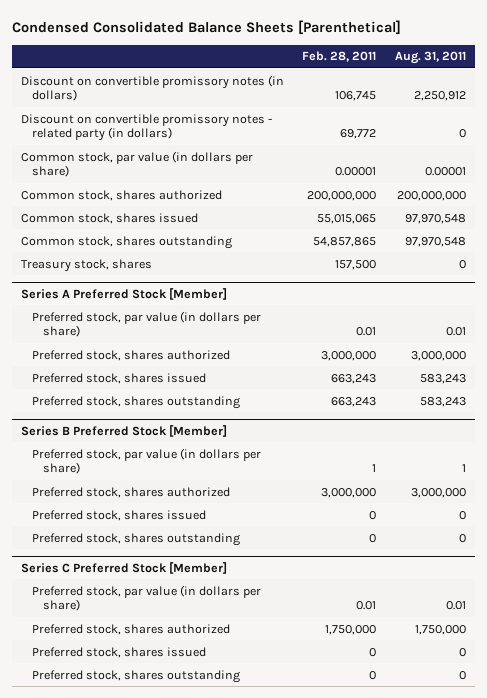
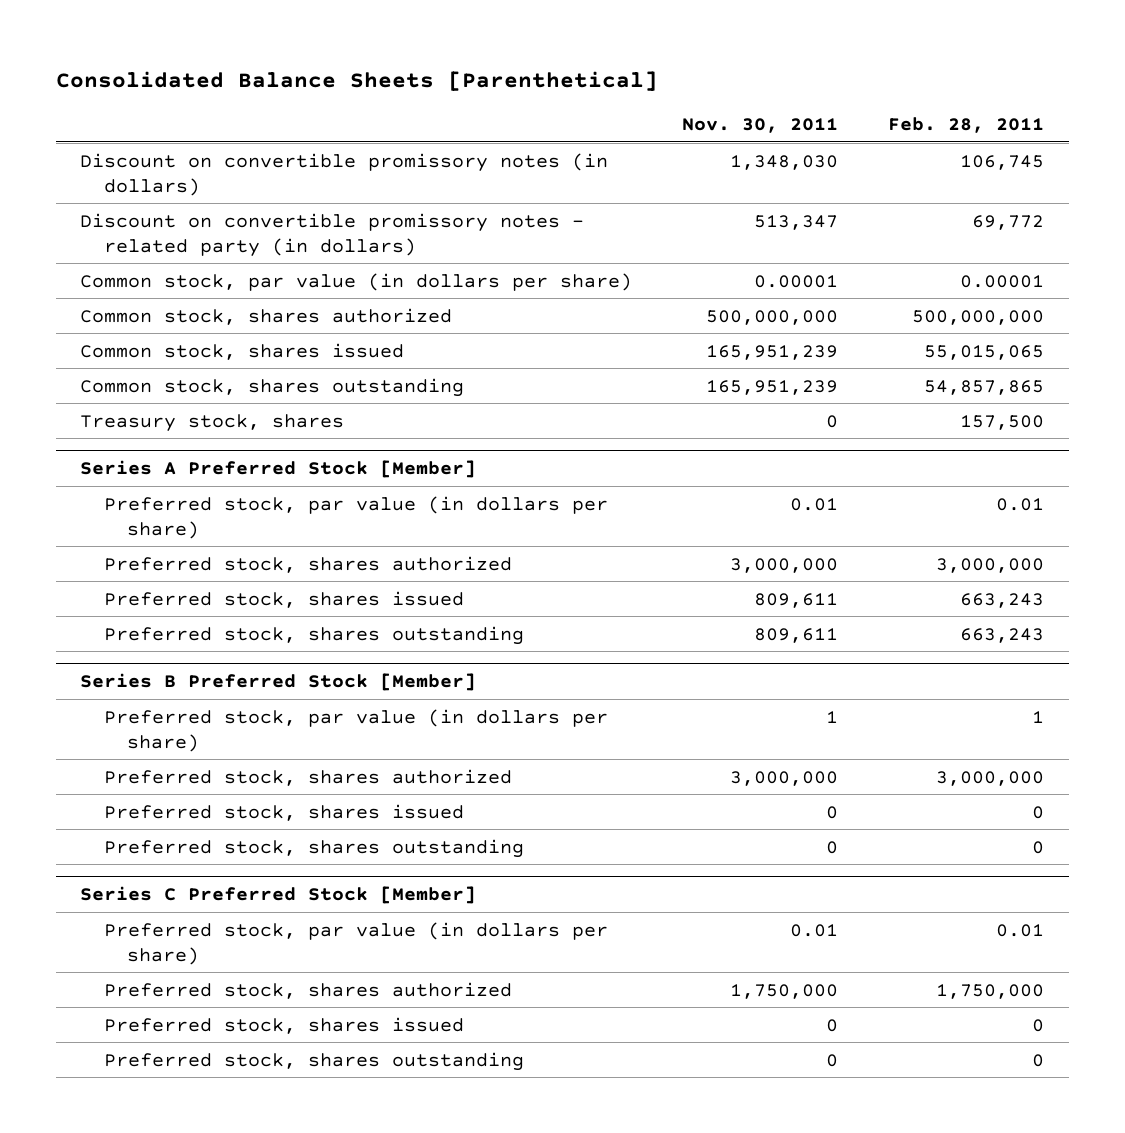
- Condensed Consolidated Balance Sheets [Parenthetical]
+ Consolidated Balance Sheets [Parenthetical]
- | Feb. 28, 2011 | Aug. 31, 2011
+ | Nov. 30, 2011 | Feb. 28, 2011
- Common stock, shares authorized | 200,000,000 | 200,000,000
+ Common stock, shares authorized | 500,000,000 | 500,000,000

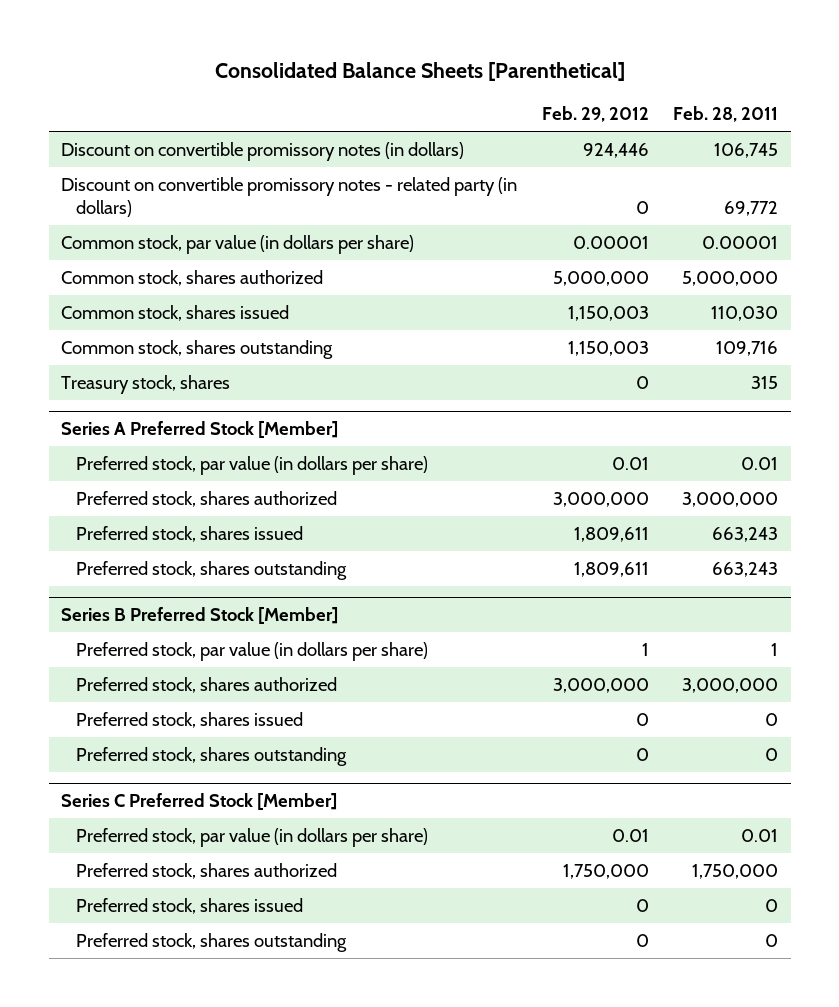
- | Nov. 30, 2011 | Feb. 28, 2011
+ | Feb. 29, 2012 | Feb. 28, 2011
- Common stock, shares authorized | 500,000,000 | 500,000,000
- Common stock, shares issued | 165,951,239 | 55,015,065
- Common stock, shares outstanding | 165,951,239 | 54,857,865
- Treasury stock, shares | 0 | 157,500
+ Common stock, shares authorized | 5,000,000 | 5,000,000
+ Common stock, shares issued | 1,150,003 | 110,030
+ Common stock, shares outstanding | 1,150,003 | 109,716
+ Treasury stock, shares | 0 | 315

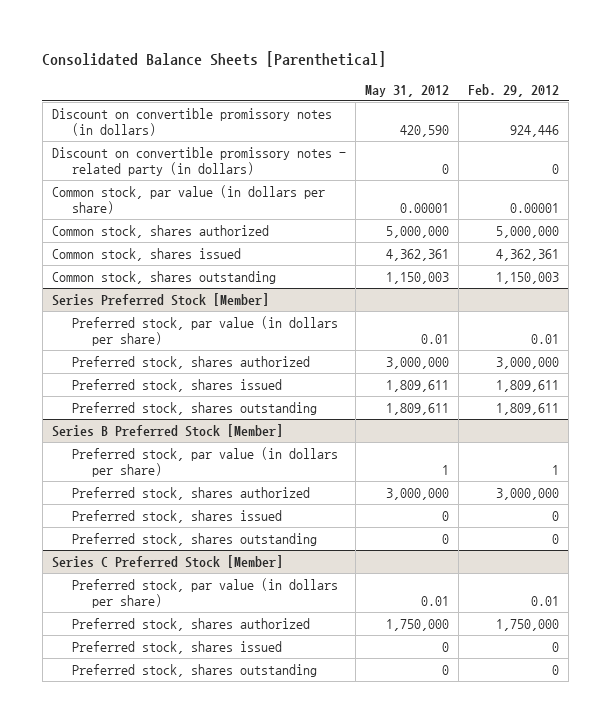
- | Feb. 29, 2012 | Feb. 28, 2011
+ | May 31, 2012 | Feb. 29, 2012
- Common stock, shares issued | 1,150,003 | 110,030
+ Common stock, shares issued | 4,362,361 | 4,362,361
- Treasury stock, shares | 0 | 315
- Series A Preferred Stock [Member]
+ Series Preferred Stock [Member]

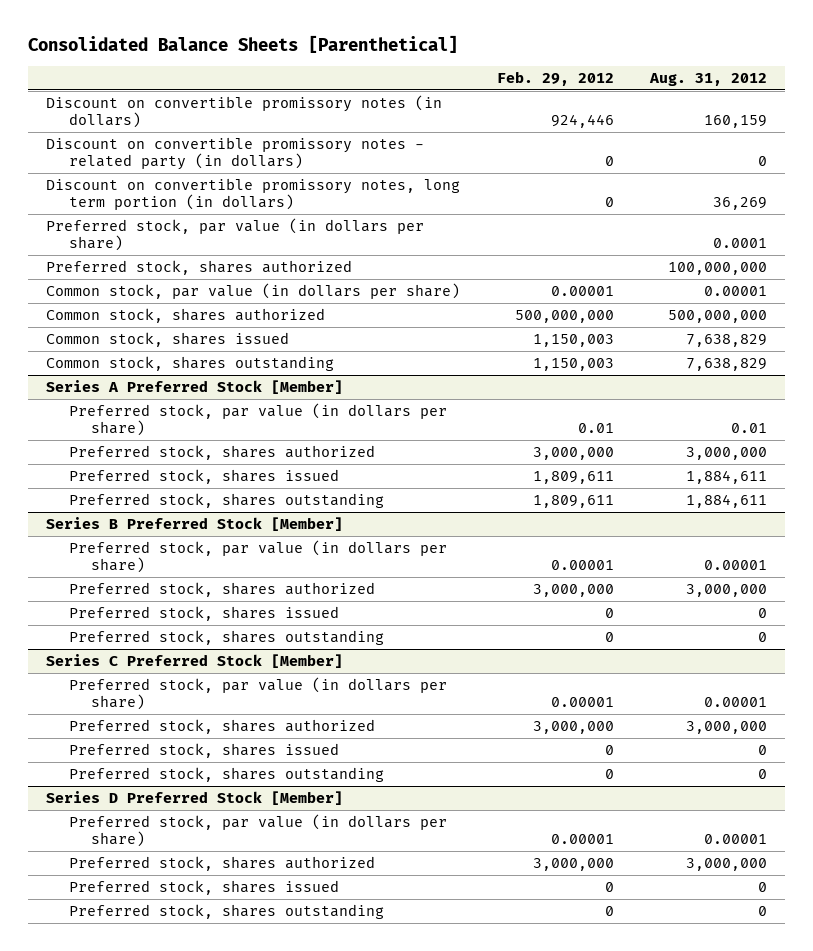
- | May 31, 2012 | Feb. 29, 2012
+ | Feb. 29, 2012 | Aug. 31, 2012
+ Discount on convertible promissory notes, long term portion (in dollars) | 0 | 36,269
+ Preferred stock, par value (in dollars per share) | | 0.0001
+ Preferred stock, shares authorized | | 100,000,000
- Common stock, shares authorized | 5,000,000 | 5,000,000
- Common stock, shares issued | 4,362,361 | 4,362,361
+ Common stock, shares authorized | 500,000,000 | 500,000,000
+ Common stock, shares issued | 1,150,003 | 7,638,829
- Series Preferred Stock [Member]
+ Series A Preferred Stock [Member]
@ Series B Preferred Stock [Member]
- Preferred stock, par value (in dollars per share) | 1 | 1
+ Preferred stock, par value (in dollars per share) | 0.00001 | 0.00001
@ Series C Preferred Stock [Member]
- Preferred stock, par value (in dollars per share) | 0.01 | 0.01
- Preferred stock, shares authorized | 1,750,000 | 1,750,000
+ Preferred stock, par value (in dollars per share) | 0.00001 | 0.00001
+ Preferred stock, shares authorized | 3,000,000 | 3,000,000
+ Series D Preferred Stock [Member]
+ Preferred stock, par value (in dollars per share) | 0.00001 | 0.00001
+ Preferred stock, shares authorized | 3,000,000 | 3,000,000
+ Preferred stock, shares issued | 0 | 0
+ Preferred stock, shares outstanding | 0 | 0

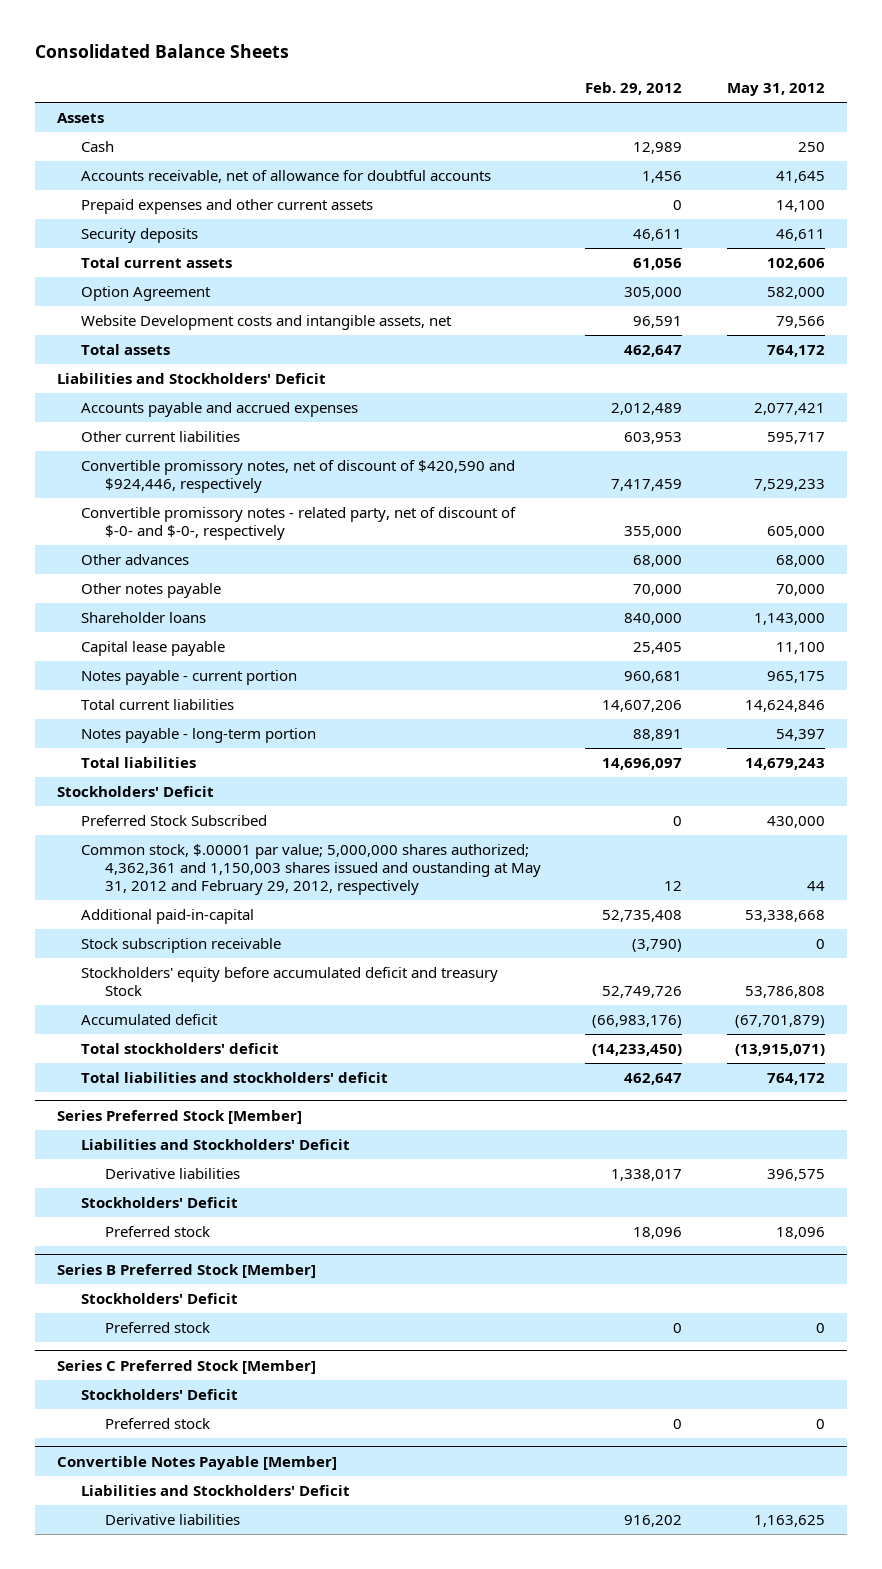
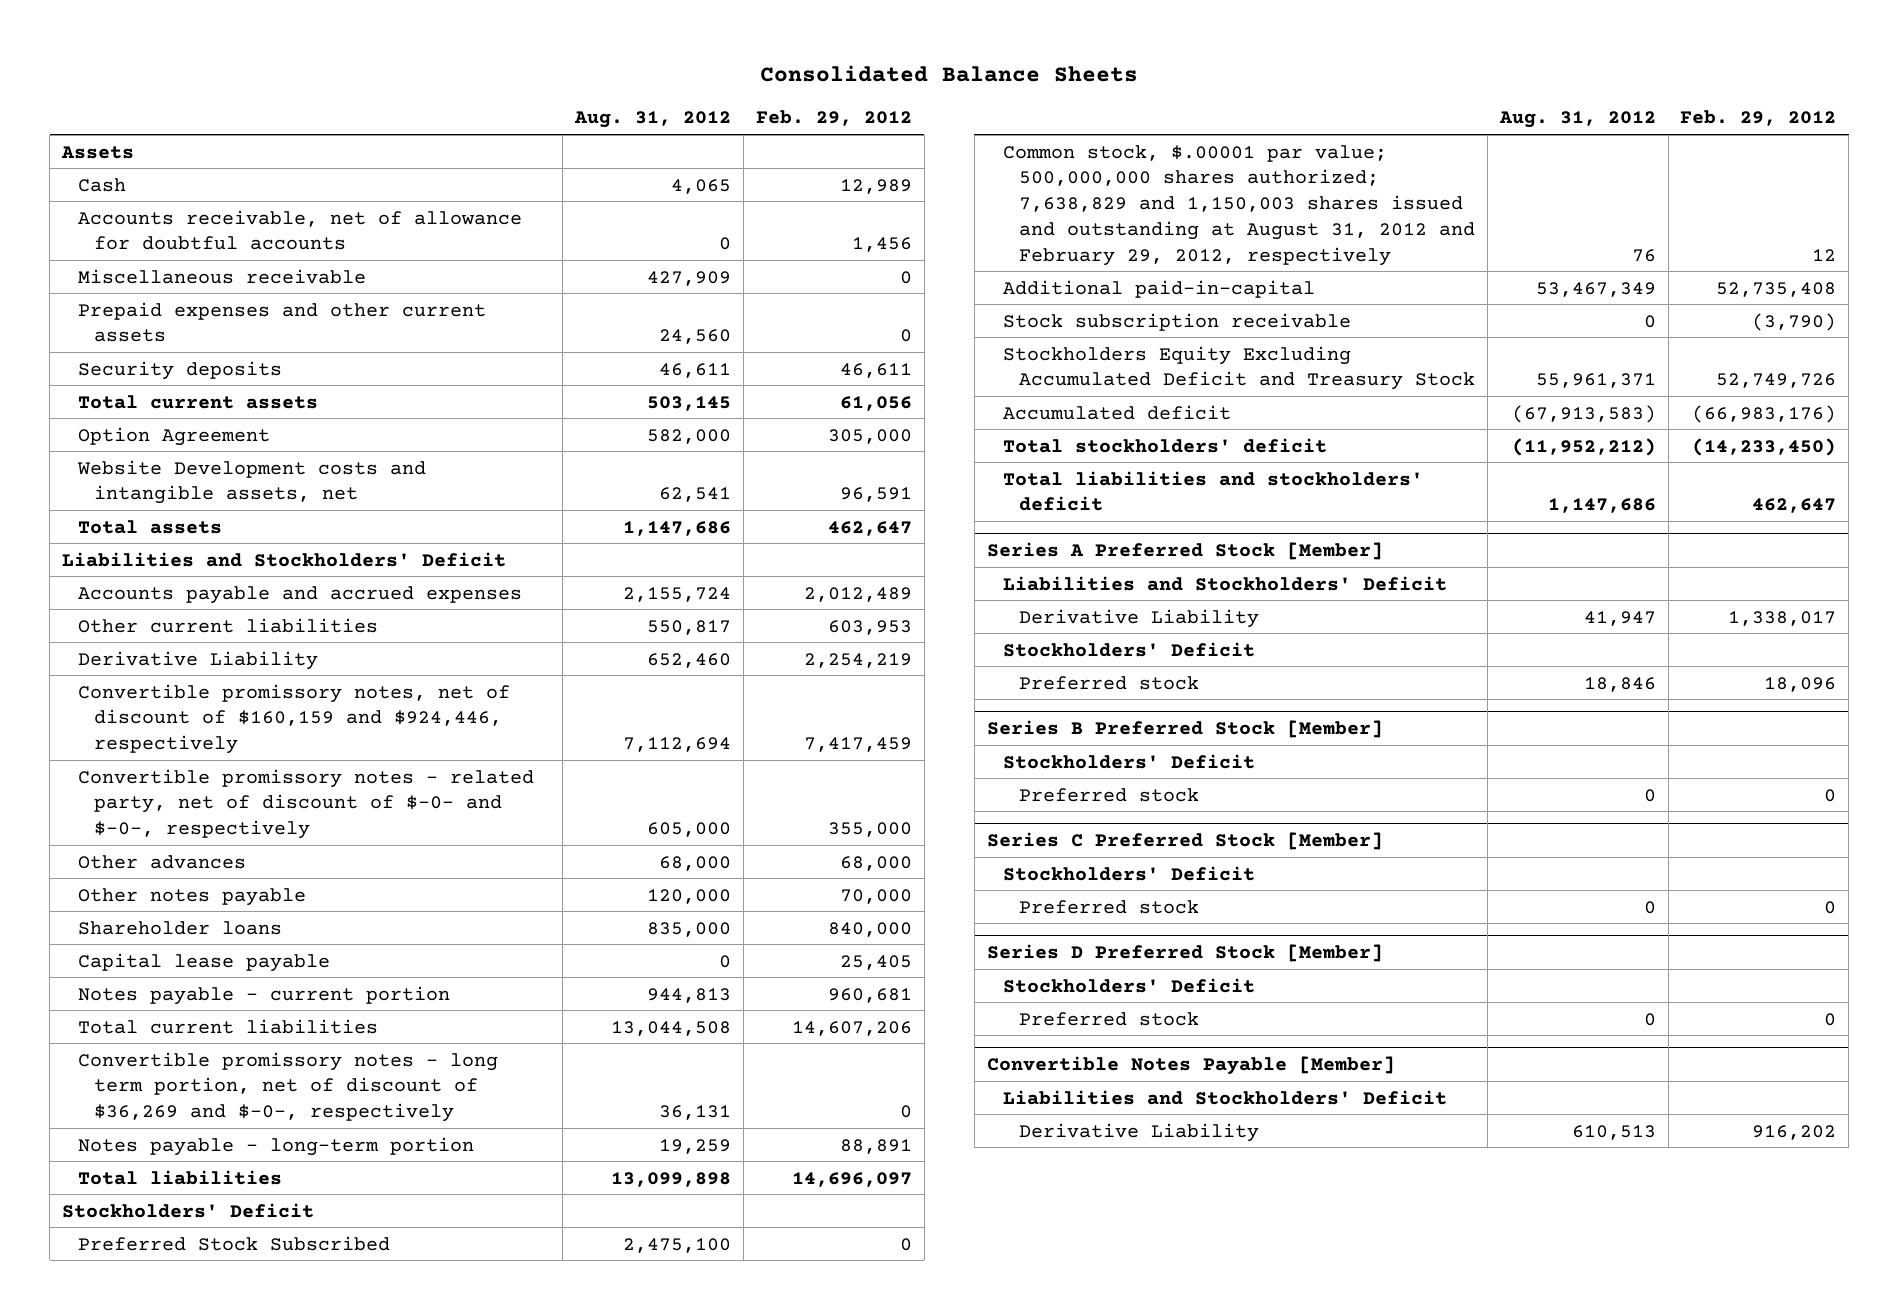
- | Feb. 29, 2012 | May 31, 2012
+ | Aug. 31, 2012 | Feb. 29, 2012
+ Miscellaneous receivable | 427,909 | 0
- Convertible promissory notes, net of discount of $420,590 and $924,446, respectively | 7,417,459 | 7,529,233
+ Derivative Liability | 652,460 | 2,254,219
+ Convertible promissory notes, net of discount of $160,159 and $924,446, respectively | 7,112,694 | 7,417,459
+ Convertible promissory notes - long term portion, net of discount of $36,269 and $-0-, respectively | 36,131 | 0
- Common stock, $.00001 par value; 5,000,000 shares authorized; 4,362,361 and 1,150,003 shares issued and oustanding at May 31, 2012 and February 29, 2012, respectively | 12 | 44
+ Common stock, $.00001 par value; 500,000,000 shares authorized; 7,638,829 and 1,150,003 shares issued and outstanding at August 31, 2012 and February 29, 2012, respectively | 76 | 12
- Stockholders' equity before accumulated deficit and treasury Stock | 52,749,726 | 53,786,808
+ Stockholders Equity Excluding Accumulated Deficit and Treasury Stock | 55,961,371 | 52,749,726
- Series Preferred Stock [Member]
+ Series A Preferred Stock [Member]
- Derivative liabilities | 1,338,017 | 396,575
+ Derivative Liability | 41,947 | 1,338,017
+ Series D Preferred Stock [Member]
+ Stockholders' Deficit
+ Preferred stock | 0 | 0
@ Convertible Notes Payable [Member]
- Derivative liabilities | 916,202 | 1,163,625
+ Derivative Liability | 610,513 | 916,202

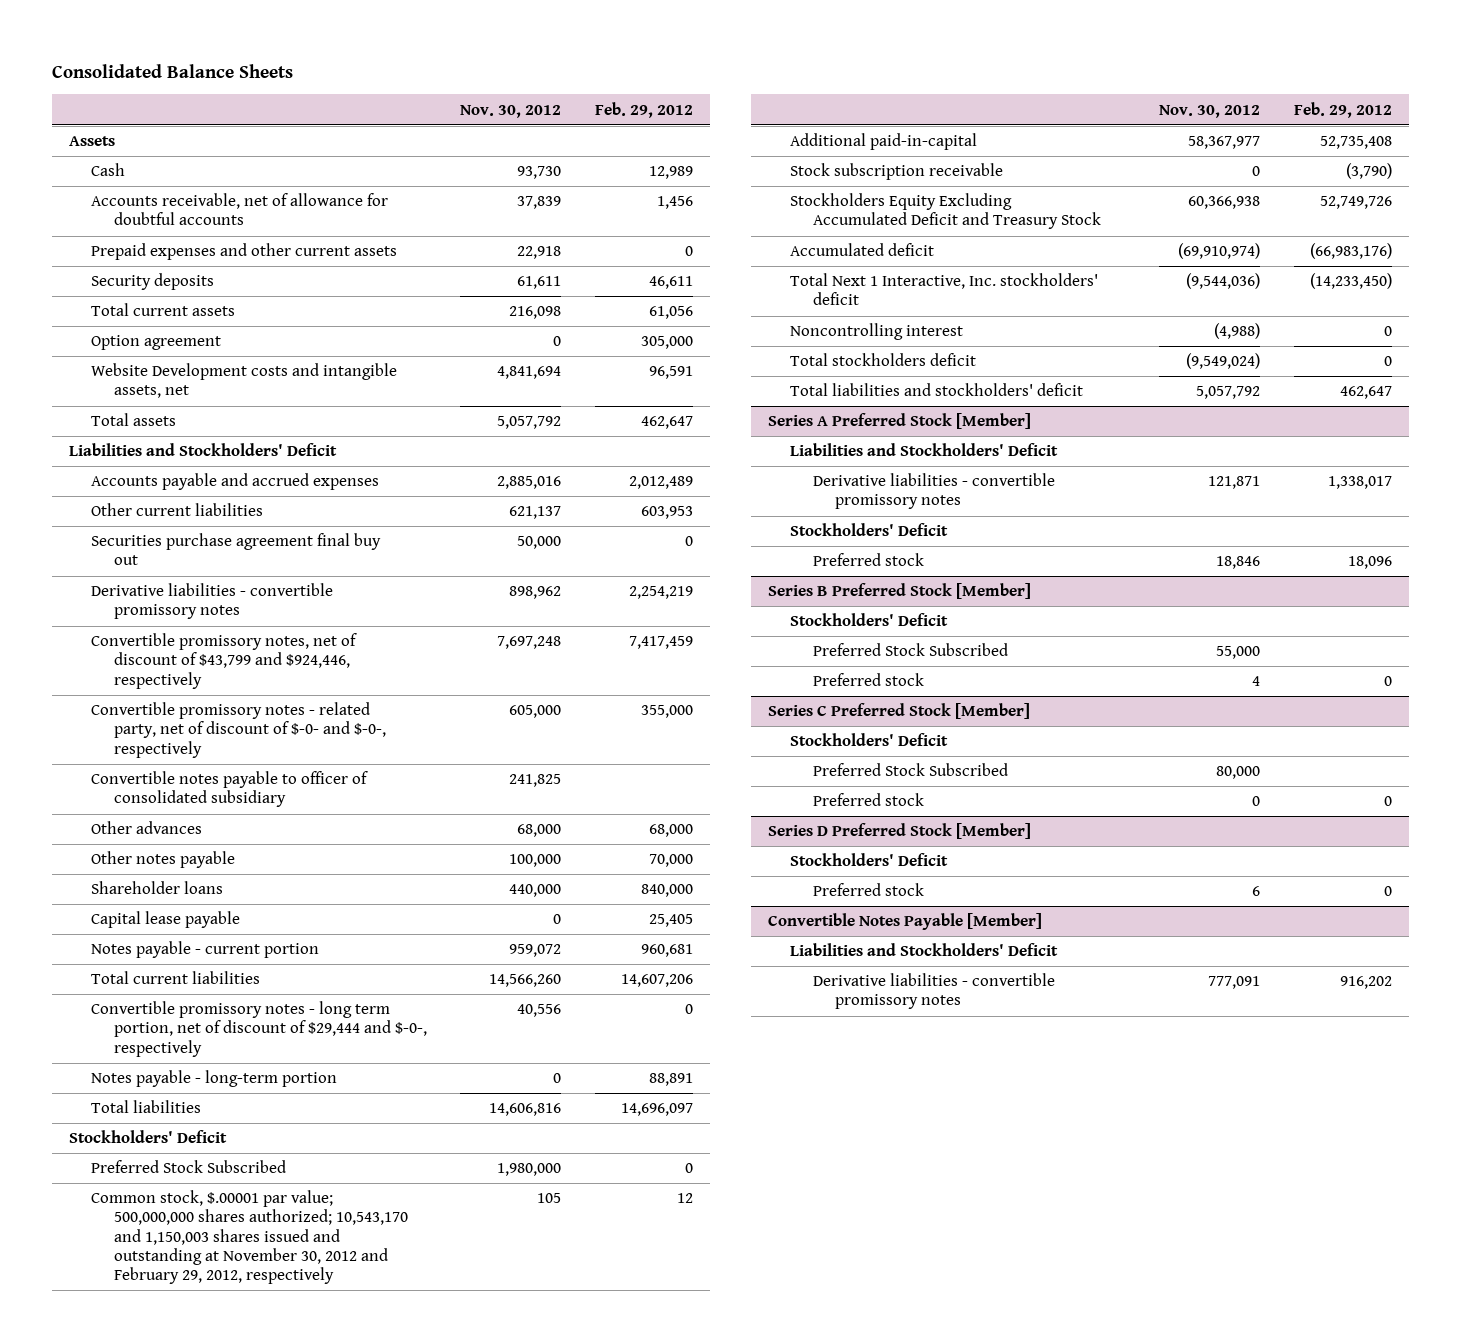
- | Aug. 31, 2012 | Feb. 29, 2012
+ | Nov. 30, 2012 | Feb. 29, 2012
- Miscellaneous receivable | 427,909 | 0
- Option Agreement | 582,000 | 305,000
+ Option agreement | 0 | 305,000
- Derivative Liability | 652,460 | 2,254,219
- Convertible promissory notes, net of discount of $160,159 and $924,446, respectively | 7,112,694 | 7,417,459
+ Securities purchase agreement final buy out | 50,000 | 0
+ Derivative liabilities - convertible promissory notes | 898,962 | 2,254,219
+ Convertible promissory notes, net of discount of $43,799 and $924,446, respectively | 7,697,248 | 7,417,459
+ Convertible notes payable to officer of consolidated subsidiary | 241,825 |
- Convertible promissory notes - long term portion, net of discount of $36,269 and $-0-, respectively | 36,131 | 0
+ Convertible promissory notes - long term portion, net of discount of $29,444 and $-0-, respectively | 40,556 | 0
- Common stock, $.00001 par value; 500,000,000 shares authorized; 7,638,829 and 1,150,003 shares issued and outstanding at August 31, 2012 and February 29, 2012, respectively | 76 | 12
+ Common stock, $.00001 par value; 500,000,000 shares authorized; 10,543,170 and 1,150,003 shares issued and outstanding at November 30, 2012 and February 29, 2012, respectively | 105 | 12
- Total stockholders' deficit | (11,952,212) | (14,233,450)
+ Total Next 1 Interactive, Inc. stockholders' deficit | (9,544,036) | (14,233,450)
+ Noncontrolling interest | (4,988) | 0
+ Total stockholders deficit | (9,549,024) | 0
@ Series A Preferred Stock [Member]
- Derivative Liability | 41,947 | 1,338,017
+ Derivative liabilities - convertible promissory notes | 121,871 | 1,338,017
@ Series B Preferred Stock [Member]
+ Preferred Stock Subscribed | 55,000 |
@ Series C Preferred Stock [Member]
+ Preferred Stock Subscribed | 80,000 |
@ Convertible Notes Payable [Member]
- Derivative Liability | 610,513 | 916,202
+ Derivative liabilities - convertible promissory notes | 777,091 | 916,202

